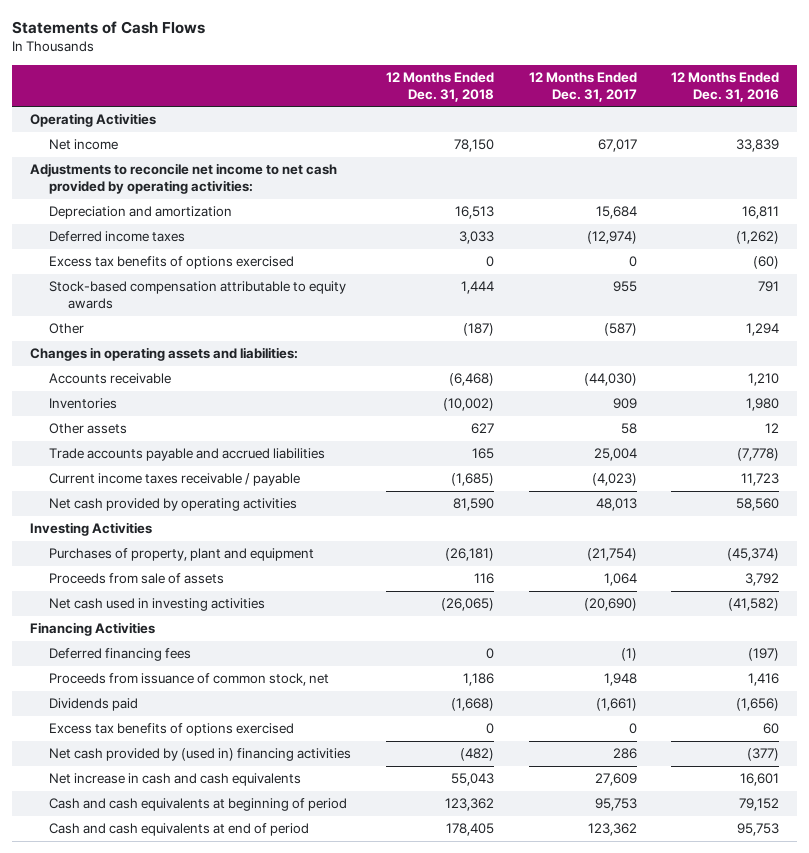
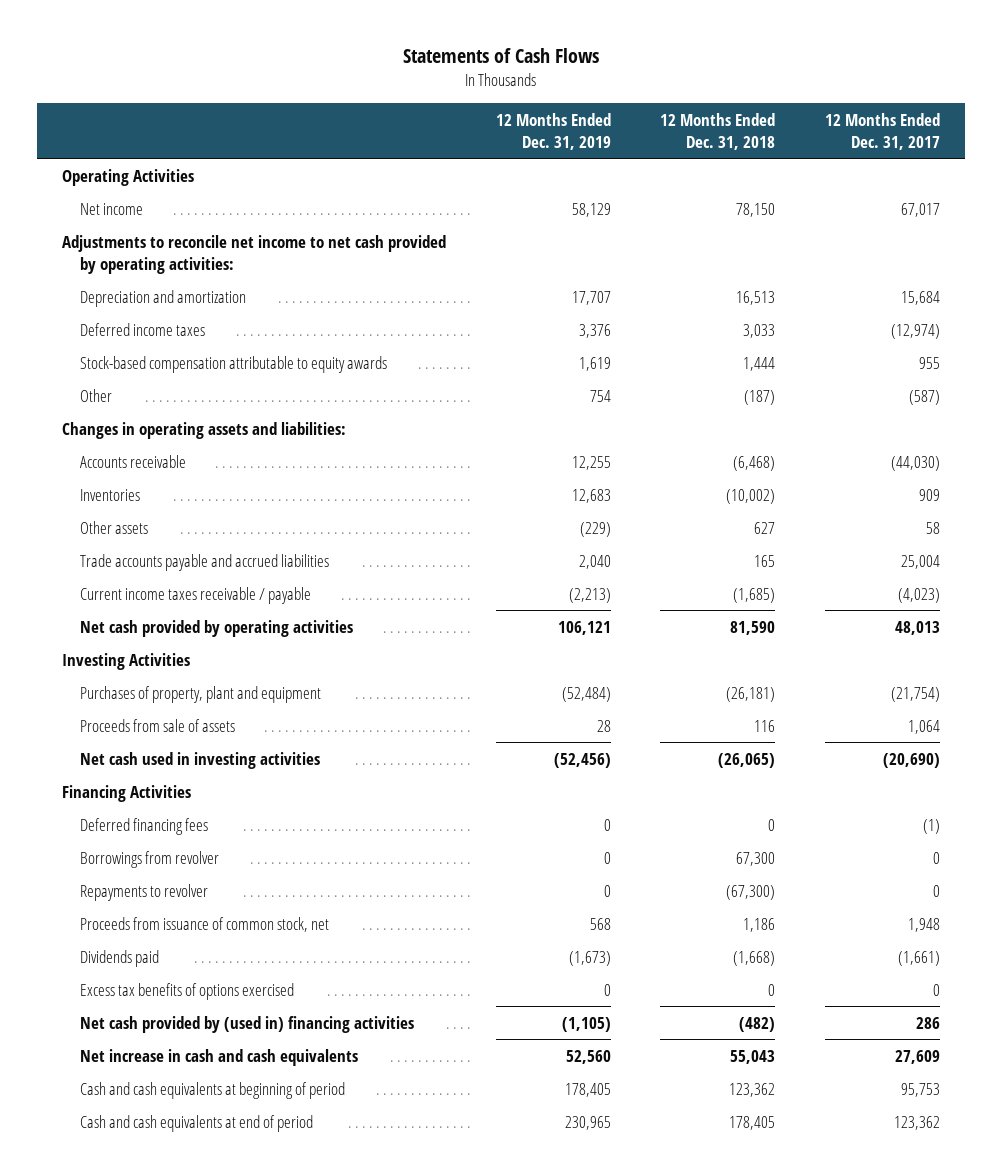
- | 12 Months Ended Dec. 31, 2018 | 12 Months Ended Dec. 31, 2017 | 12 Months Ended Dec. 31, 2016
+ | 12 Months Ended Dec. 31, 2019 | 12 Months Ended Dec. 31, 2018 | 12 Months Ended Dec. 31, 2017
- Excess tax benefits of options exercised | 0 | 0 | (60)
+ Borrowings from revolver | 0 | 67,300 | 0
+ Repayments to revolver | 0 | (67,300) | 0

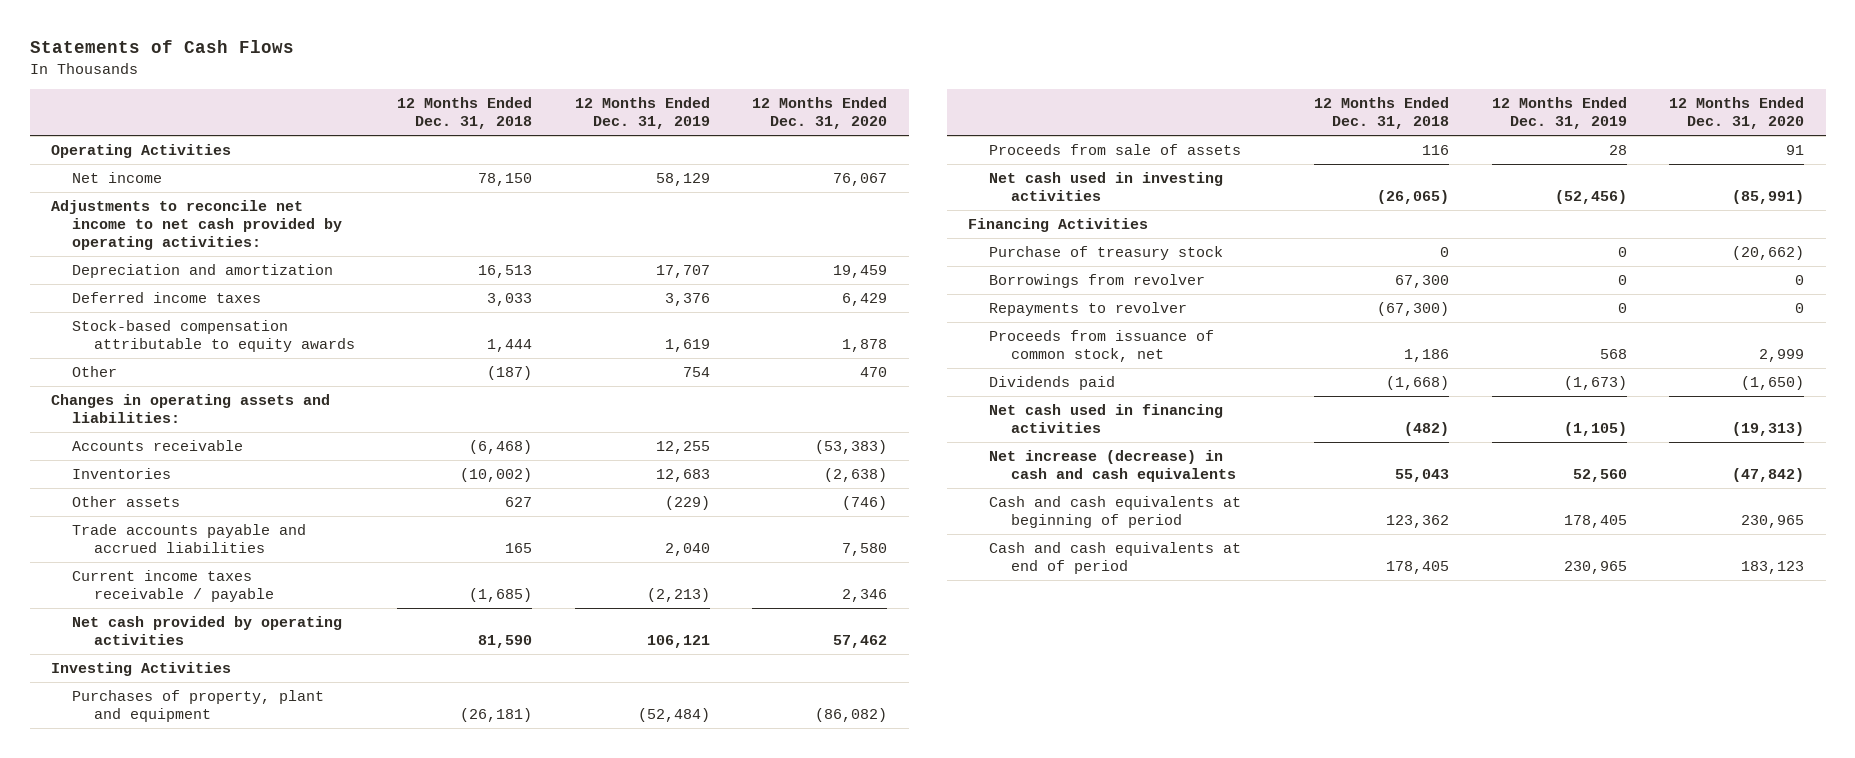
- | 12 Months Ended Dec. 31, 2019 | 12 Months Ended Dec. 31, 2018 | 12 Months Ended Dec. 31, 2017
+ | 12 Months Ended Dec. 31, 2018 | 12 Months Ended Dec. 31, 2019 | 12 Months Ended Dec. 31, 2020
- Deferred financing fees | 0 | 0 | (1)
+ Purchase of treasury stock | 0 | 0 | (20,662)
- Excess tax benefits of options exercised | 0 | 0 | 0
- Net cash provided by (used in) financing activities | (1,105) | (482) | 286
- Net increase in cash and cash equivalents | 52,560 | 55,043 | 27,609
+ Net cash used in financing activities | (482) | (1,105) | (19,313)
+ Net increase (decrease) in cash and cash equivalents | 55,043 | 52,560 | (47,842)

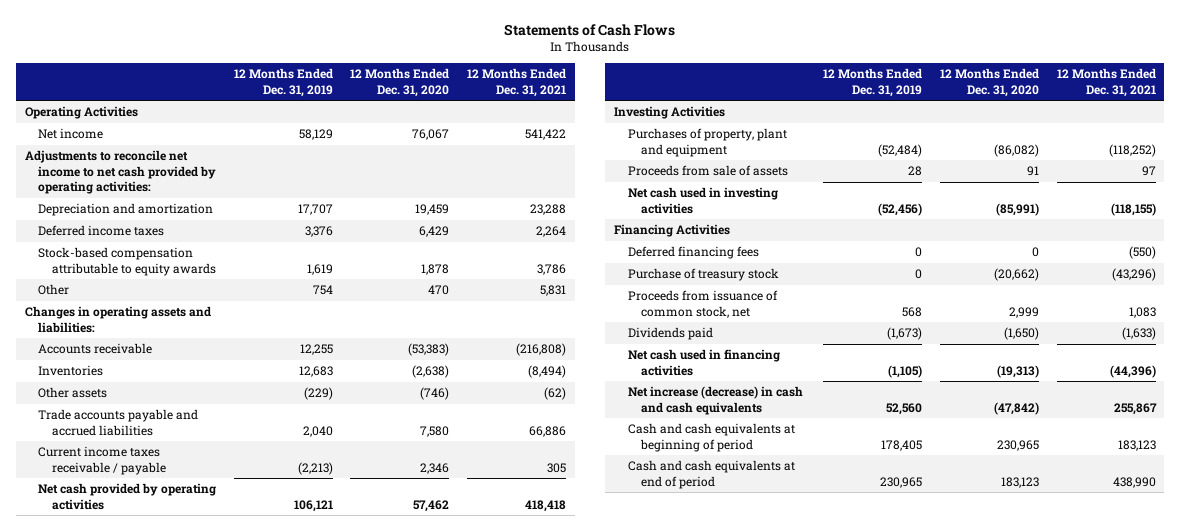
- | 12 Months Ended Dec. 31, 2018 | 12 Months Ended Dec. 31, 2019 | 12 Months Ended Dec. 31, 2020
+ | 12 Months Ended Dec. 31, 2019 | 12 Months Ended Dec. 31, 2020 | 12 Months Ended Dec. 31, 2021
+ Deferred financing fees | 0 | 0 | (550)
- Borrowings from revolver | 67,300 | 0 | 0
- Repayments to revolver | (67,300) | 0 | 0

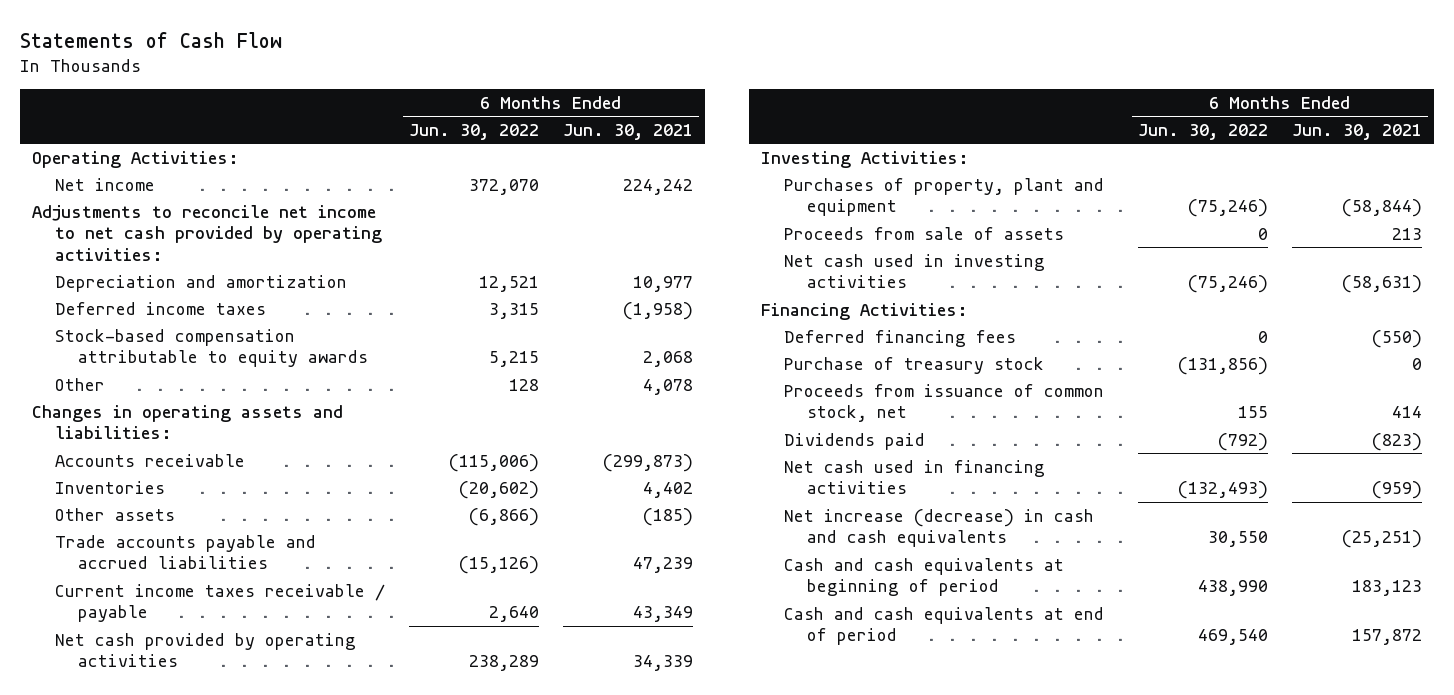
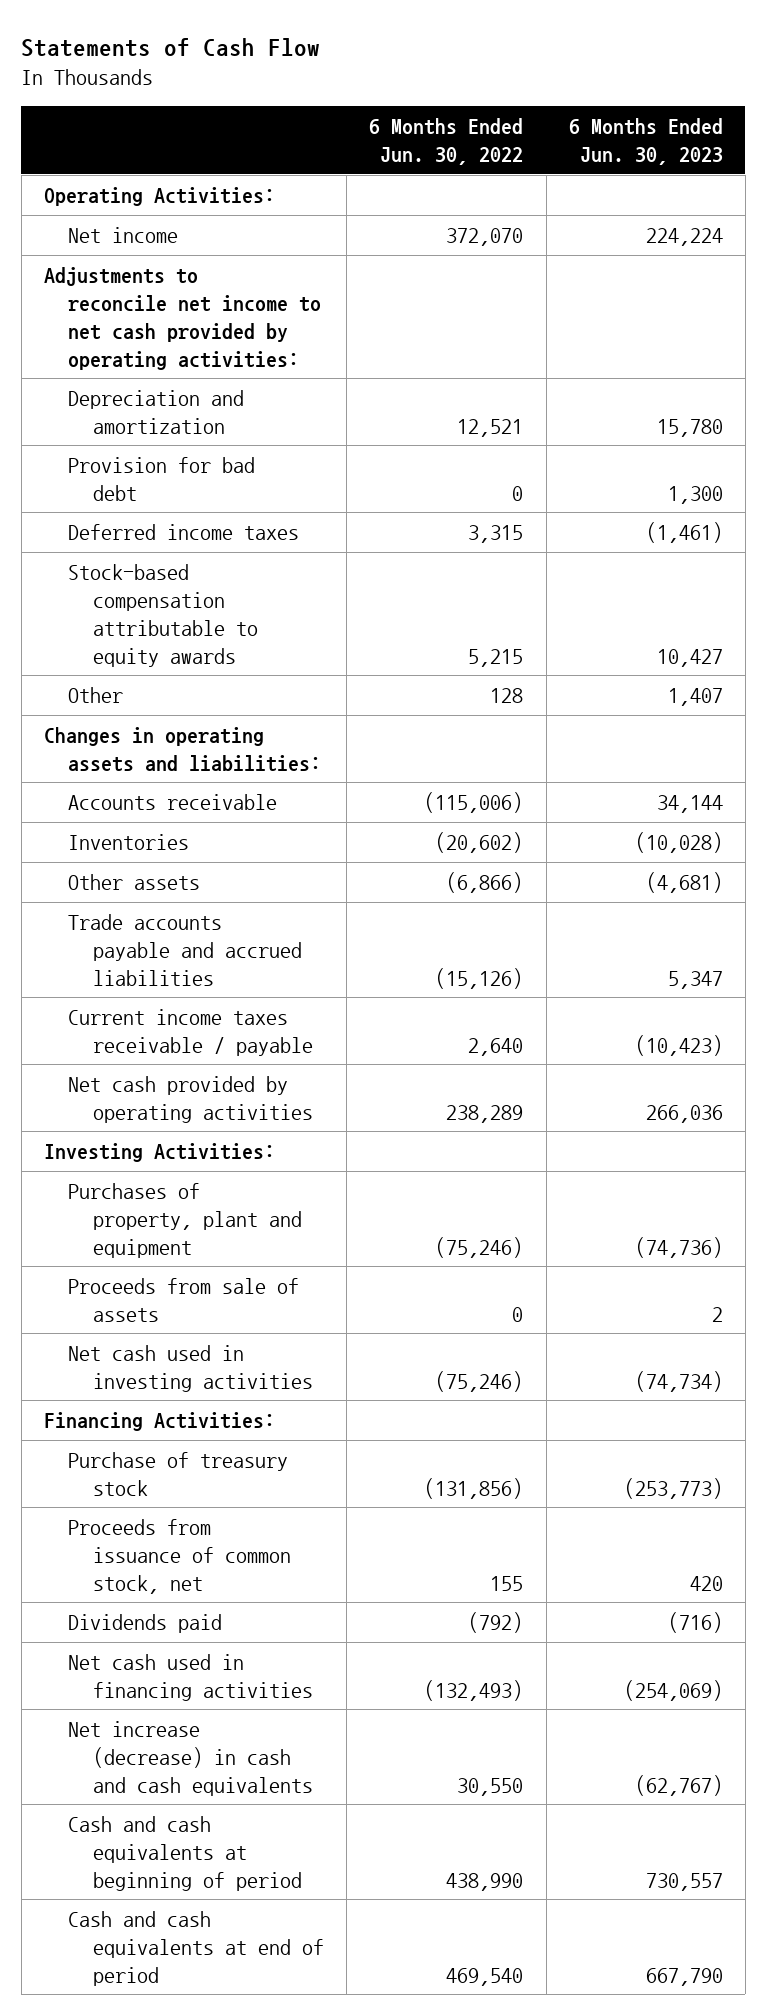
- | 6 Months Ended Jun. 30, 2022 | 6 Months Ended Jun. 30, 2021
+ | 6 Months Ended Jun. 30, 2022 | 6 Months Ended Jun. 30, 2023
+ Provision for bad debt | 0 | 1,300
- Deferred financing fees | 0 | (550)

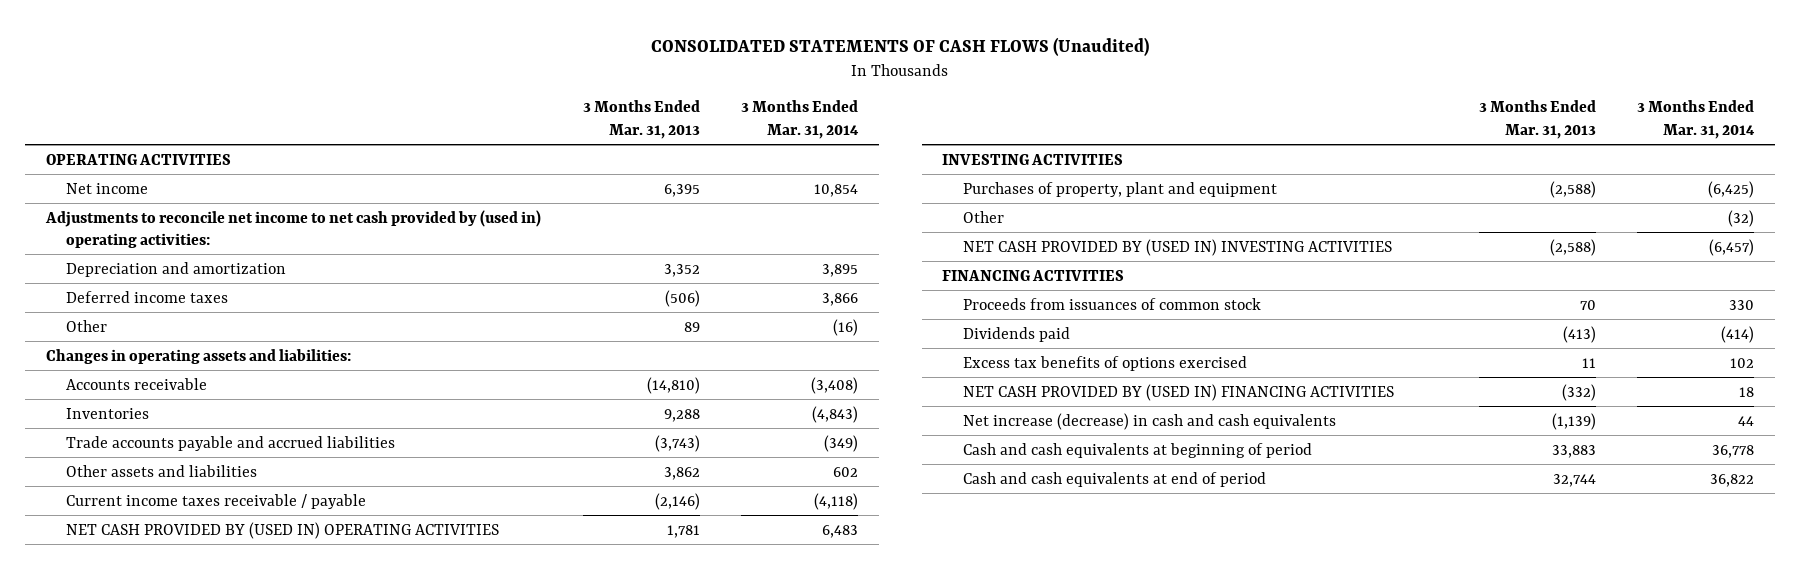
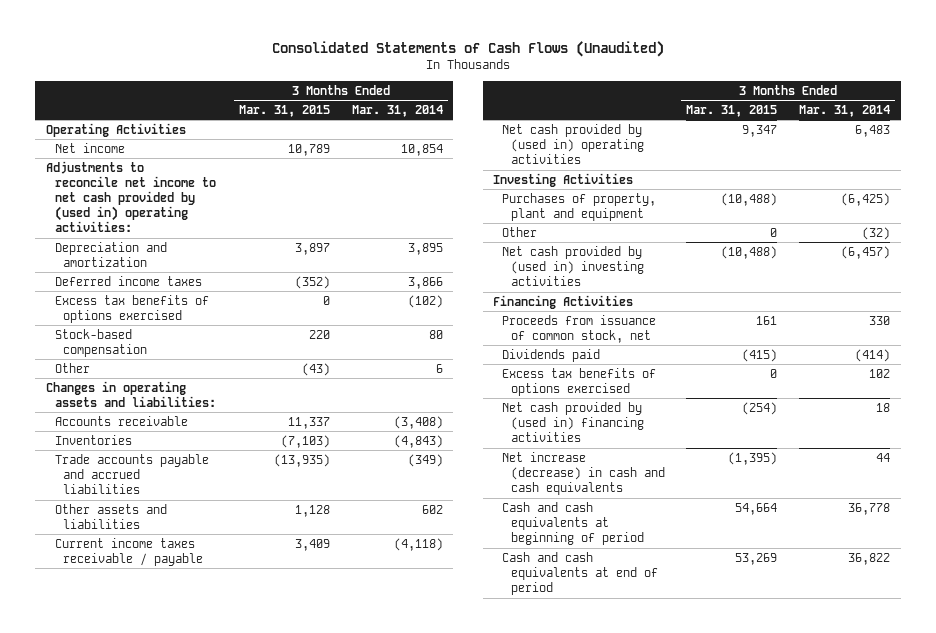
- CONSOLIDATED STATEMENTS OF CASH FLOWS (Unaudited)
+ Consolidated Statements of Cash Flows (Unaudited)
- | 3 Months Ended Mar. 31, 2013 | 3 Months Ended Mar. 31, 2014
+ | 3 Months Ended Mar. 31, 2015 | 3 Months Ended Mar. 31, 2014
- OPERATING ACTIVITIES
+ Operating Activities
- Other | 89 | (16)
+ Excess tax benefits of options exercised | 0 | (102)
+ Stock-based compensation | 220 | 80
+ Other | (43) | 6
- NET CASH PROVIDED BY (USED IN) OPERATING ACTIVITIES | 1,781 | 6,483
- INVESTING ACTIVITIES
+ Net cash provided by (used in) operating activities | 9,347 | 6,483
+ Investing Activities
- NET CASH PROVIDED BY (USED IN) INVESTING ACTIVITIES | (2,588) | (6,457)
- FINANCING ACTIVITIES
- Proceeds from issuances of common stock | 70 | 330
+ Net cash provided by (used in) investing activities | (10,488) | (6,457)
+ Financing Activities
+ Proceeds from issuance of common stock, net | 161 | 330
- NET CASH PROVIDED BY (USED IN) FINANCING ACTIVITIES | (332) | 18
+ Net cash provided by (used in) financing activities | (254) | 18

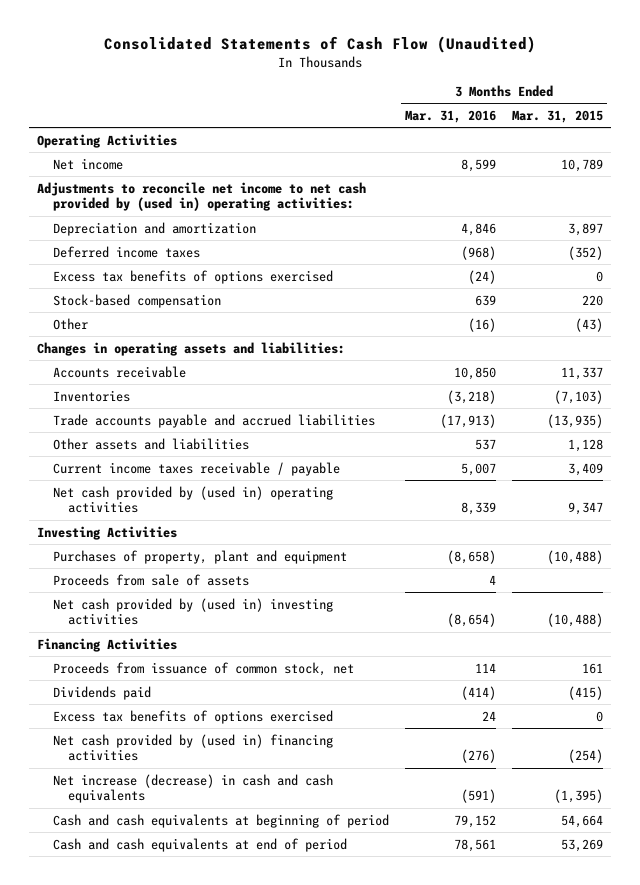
- Consolidated Statements of Cash Flows (Unaudited)
+ Consolidated Statements of Cash Flow (Unaudited)
- | 3 Months Ended Mar. 31, 2015 | 3 Months Ended Mar. 31, 2014
+ | 3 Months Ended Mar. 31, 2016 | 3 Months Ended Mar. 31, 2015
- Other | 0 | (32)
+ Proceeds from sale of assets | 4 |

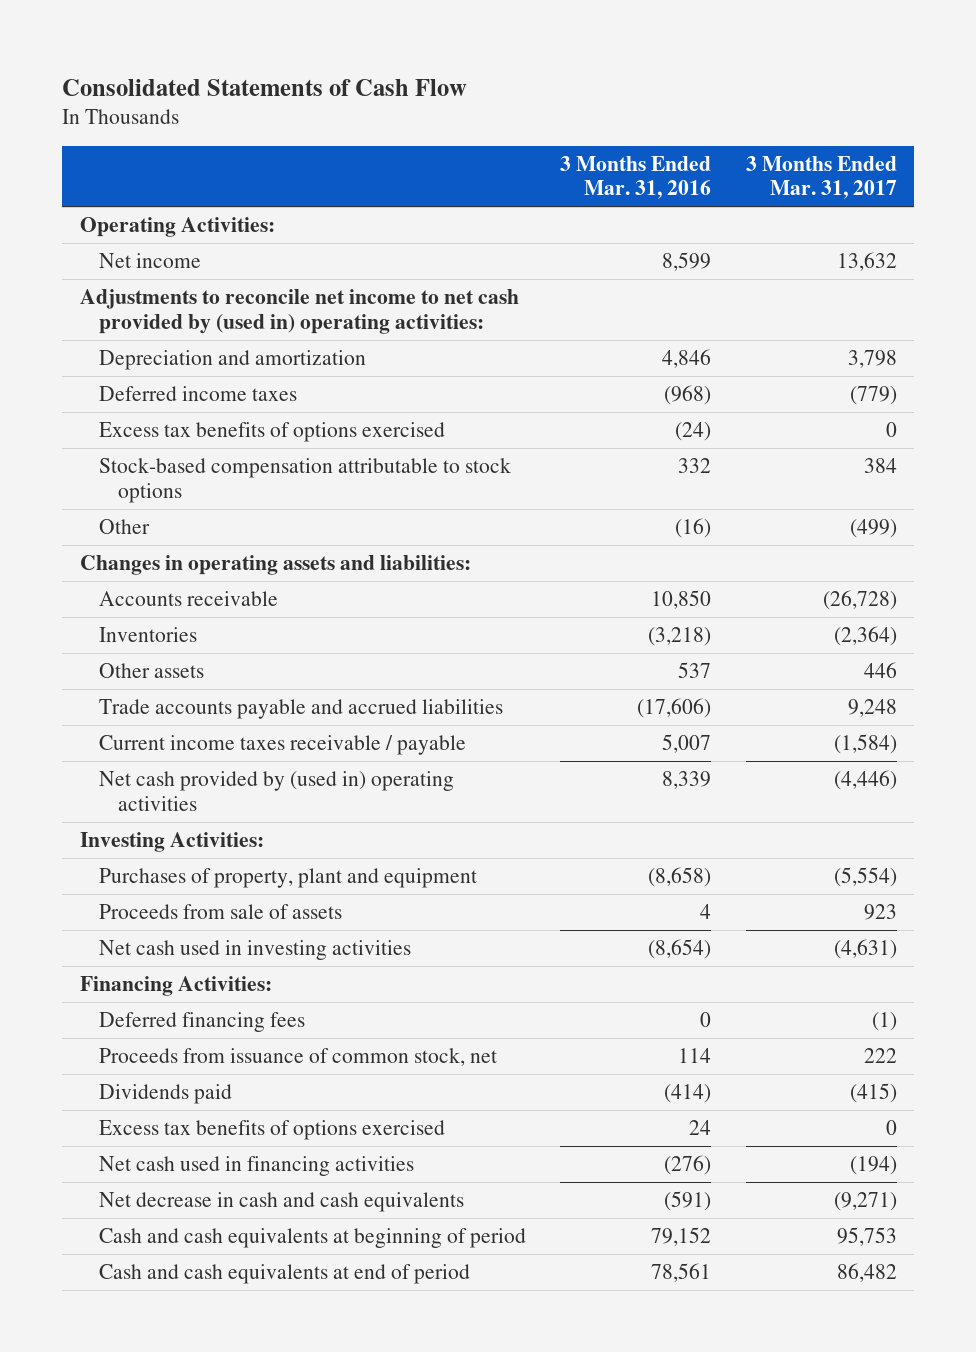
- Consolidated Statements of Cash Flow (Unaudited)
+ Consolidated Statements of Cash Flow
- | 3 Months Ended Mar. 31, 2016 | 3 Months Ended Mar. 31, 2015
+ | 3 Months Ended Mar. 31, 2016 | 3 Months Ended Mar. 31, 2017
- Operating Activities
+ Operating Activities:
- Stock-based compensation | 639 | 220
+ Stock-based compensation attributable to stock options | 332 | 384
- Trade accounts payable and accrued liabilities | (17,913) | (13,935)
- Other assets and liabilities | 537 | 1,128
+ Other assets | 537 | 446
+ Trade accounts payable and accrued liabilities | (17,606) | 9,248
- Investing Activities
+ Investing Activities:
- Net cash provided by (used in) investing activities | (8,654) | (10,488)
- Financing Activities
+ Net cash used in investing activities | (8,654) | (4,631)
+ Financing Activities:
+ Deferred financing fees | 0 | (1)
- Net cash provided by (used in) financing activities | (276) | (254)
- Net increase (decrease) in cash and cash equivalents | (591) | (1,395)
+ Net cash used in financing activities | (276) | (194)
+ Net decrease in cash and cash equivalents | (591) | (9,271)

